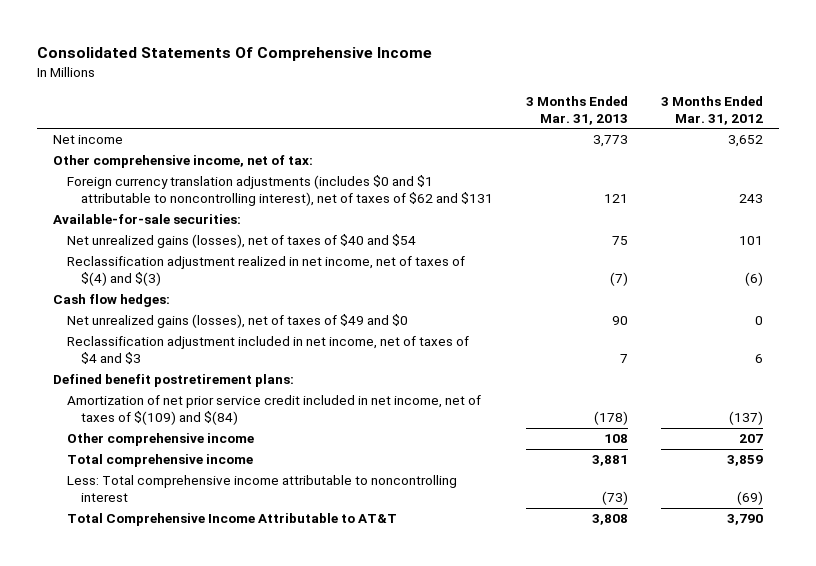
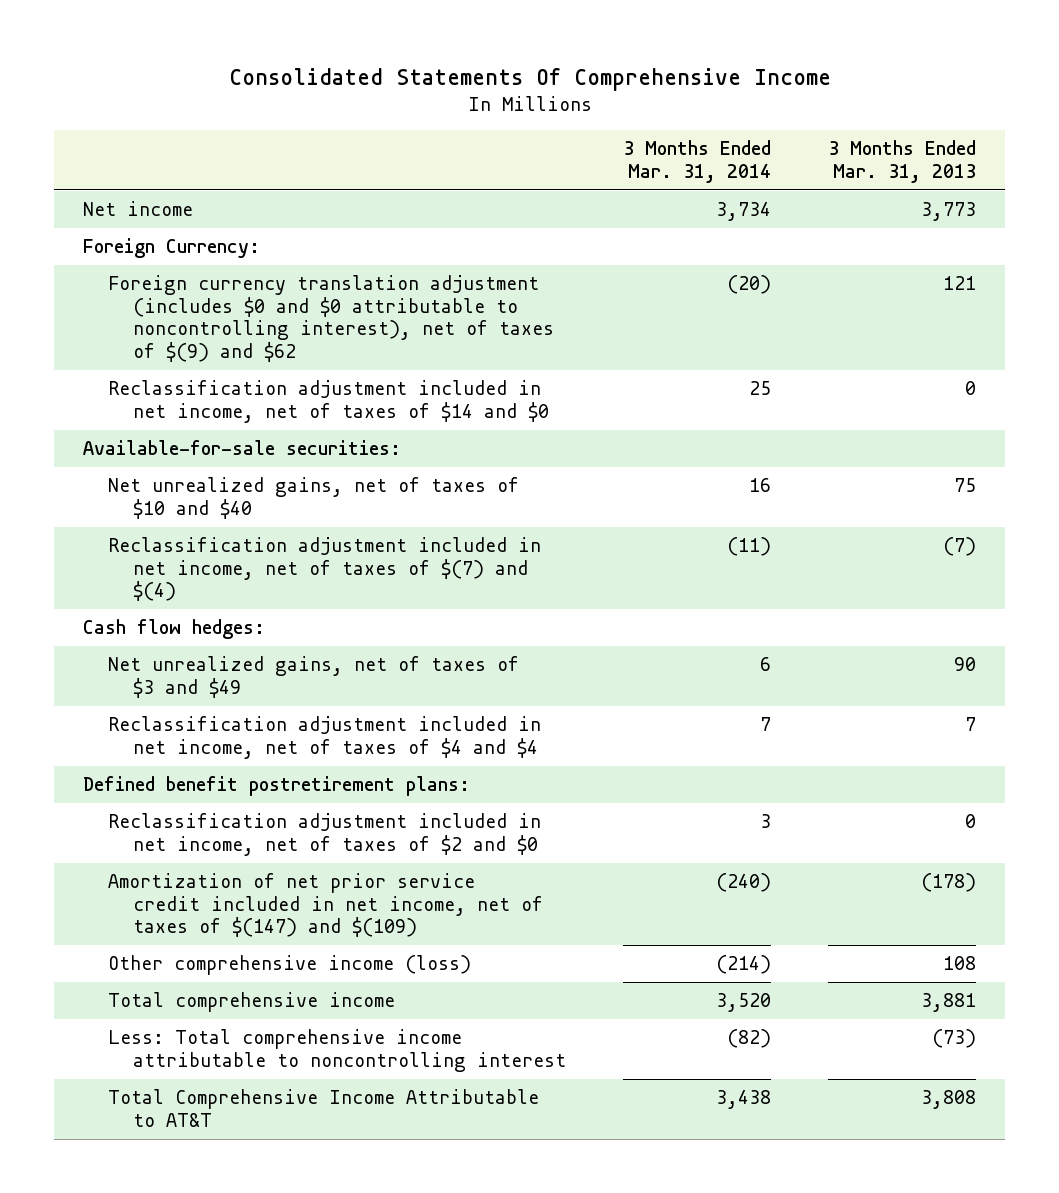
- | 3 Months Ended Mar. 31, 2013 | 3 Months Ended Mar. 31, 2012
+ | 3 Months Ended Mar. 31, 2014 | 3 Months Ended Mar. 31, 2013
- Other comprehensive income, net of tax:
- Foreign currency translation adjustments (includes $0 and $1 attributable to noncontrolling interest), net of taxes of $62 and $131 | 121 | 243
+ Foreign Currency:
+ Foreign currency translation adjustment (includes $0 and $0 attributable to noncontrolling interest), net of taxes of $(9) and $62 | (20) | 121
+ Reclassification adjustment included in net income, net of taxes of $14 and $0 | 25 | 0
- Net unrealized gains (losses), net of taxes of $40 and $54 | 75 | 101
- Reclassification adjustment realized in net income, net of taxes of $(4) and $(3) | (7) | (6)
+ Net unrealized gains, net of taxes of $10 and $40 | 16 | 75
+ Reclassification adjustment included in net income, net of taxes of $(7) and $(4) | (11) | (7)
- Net unrealized gains (losses), net of taxes of $49 and $0 | 90 | 0
- Reclassification adjustment included in net income, net of taxes of $4 and $3 | 7 | 6
+ Net unrealized gains, net of taxes of $3 and $49 | 6 | 90
+ Reclassification adjustment included in net income, net of taxes of $4 and $4 | 7 | 7
- Amortization of net prior service credit included in net income, net of taxes of $(109) and $(84) | (178) | (137)
- Other comprehensive income | 108 | 207
+ Reclassification adjustment included in net income, net of taxes of $2 and $0 | 3 | 0
+ Amortization of net prior service credit included in net income, net of taxes of $(147) and $(109) | (240) | (178)
+ Other comprehensive income (loss) | (214) | 108

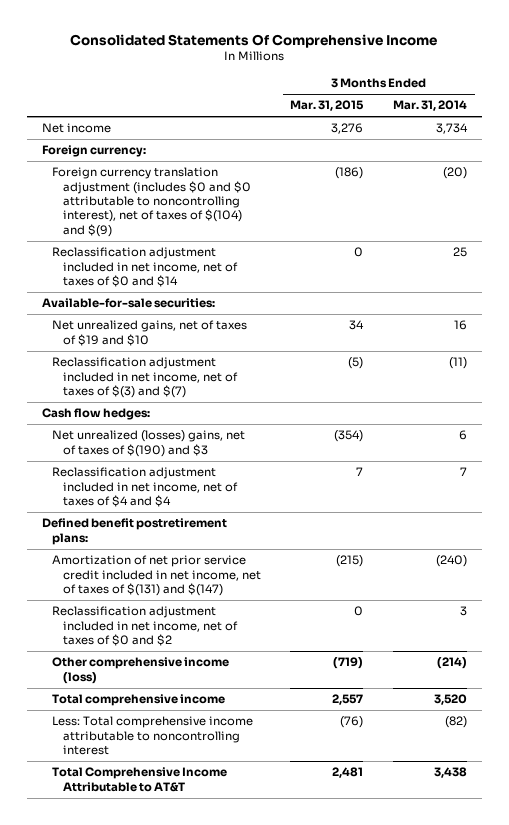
- | 3 Months Ended Mar. 31, 2014 | 3 Months Ended Mar. 31, 2013
+ | 3 Months Ended Mar. 31, 2015 | 3 Months Ended Mar. 31, 2014
- Foreign Currency:
- Foreign currency translation adjustment (includes $0 and $0 attributable to noncontrolling interest), net of taxes of $(9) and $62 | (20) | 121
- Reclassification adjustment included in net income, net of taxes of $14 and $0 | 25 | 0
+ Foreign currency:
+ Foreign currency translation adjustment (includes $0 and $0 attributable to noncontrolling interest), net of taxes of $(104) and $(9) | (186) | (20)
+ Reclassification adjustment included in net income, net of taxes of $0 and $14 | 0 | 25
- Net unrealized gains, net of taxes of $10 and $40 | 16 | 75
- Reclassification adjustment included in net income, net of taxes of $(7) and $(4) | (11) | (7)
+ Net unrealized gains, net of taxes of $19 and $10 | 34 | 16
+ Reclassification adjustment included in net income, net of taxes of $(3) and $(7) | (5) | (11)
- Net unrealized gains, net of taxes of $3 and $49 | 6 | 90
+ Net unrealized (losses) gains, net of taxes of $(190) and $3 | (354) | 6
- Reclassification adjustment included in net income, net of taxes of $2 and $0 | 3 | 0
- Amortization of net prior service credit included in net income, net of taxes of $(147) and $(109) | (240) | (178)
+ Amortization of net prior service credit included in net income, net of taxes of $(131) and $(147) | (215) | (240)
+ Reclassification adjustment included in net income, net of taxes of $0 and $2 | 0 | 3

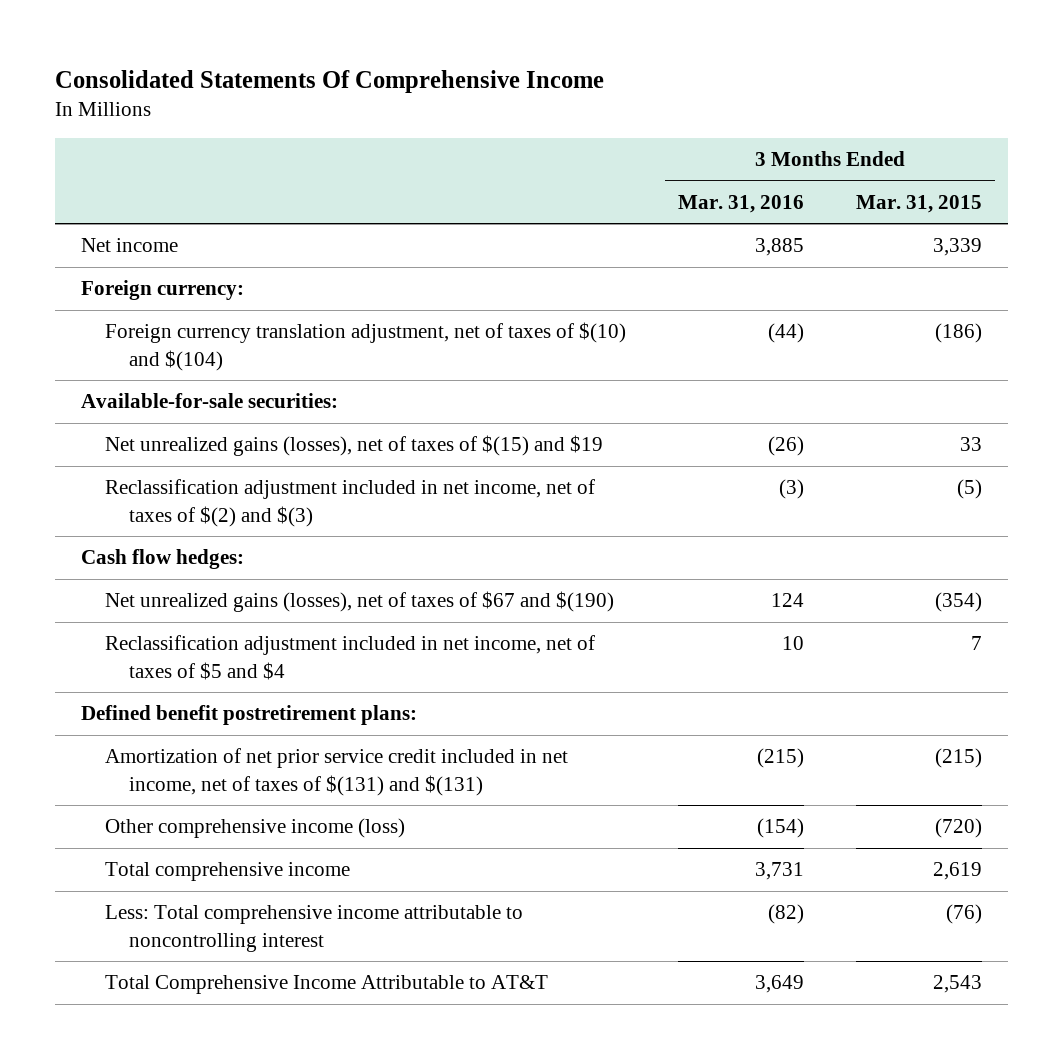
- | 3 Months Ended Mar. 31, 2015 | 3 Months Ended Mar. 31, 2014
+ | 3 Months Ended Mar. 31, 2016 | 3 Months Ended Mar. 31, 2015
- Net income | 3,276 | 3,734
+ Net income | 3,885 | 3,339
- Foreign currency translation adjustment (includes $0 and $0 attributable to noncontrolling interest), net of taxes of $(104) and $(9) | (186) | (20)
- Reclassification adjustment included in net income, net of taxes of $0 and $14 | 0 | 25
+ Foreign currency translation adjustment, net of taxes of $(10) and $(104) | (44) | (186)
- Net unrealized gains, net of taxes of $19 and $10 | 34 | 16
- Reclassification adjustment included in net income, net of taxes of $(3) and $(7) | (5) | (11)
+ Net unrealized gains (losses), net of taxes of $(15) and $19 | (26) | 33
+ Reclassification adjustment included in net income, net of taxes of $(2) and $(3) | (3) | (5)
- Net unrealized (losses) gains, net of taxes of $(190) and $3 | (354) | 6
- Reclassification adjustment included in net income, net of taxes of $4 and $4 | 7 | 7
+ Net unrealized gains (losses), net of taxes of $67 and $(190) | 124 | (354)
+ Reclassification adjustment included in net income, net of taxes of $5 and $4 | 10 | 7
- Amortization of net prior service credit included in net income, net of taxes of $(131) and $(147) | (215) | (240)
- Reclassification adjustment included in net income, net of taxes of $0 and $2 | 0 | 3
- Other comprehensive income (loss) | (719) | (214)
- Total comprehensive income | 2,557 | 3,520
+ Amortization of net prior service credit included in net income, net of taxes of $(131) and $(131) | (215) | (215)
+ Other comprehensive income (loss) | (154) | (720)
+ Total comprehensive income | 3,731 | 2,619
- Total Comprehensive Income Attributable to AT&T | 2,481 | 3,438
+ Total Comprehensive Income Attributable to AT&T | 3,649 | 2,543

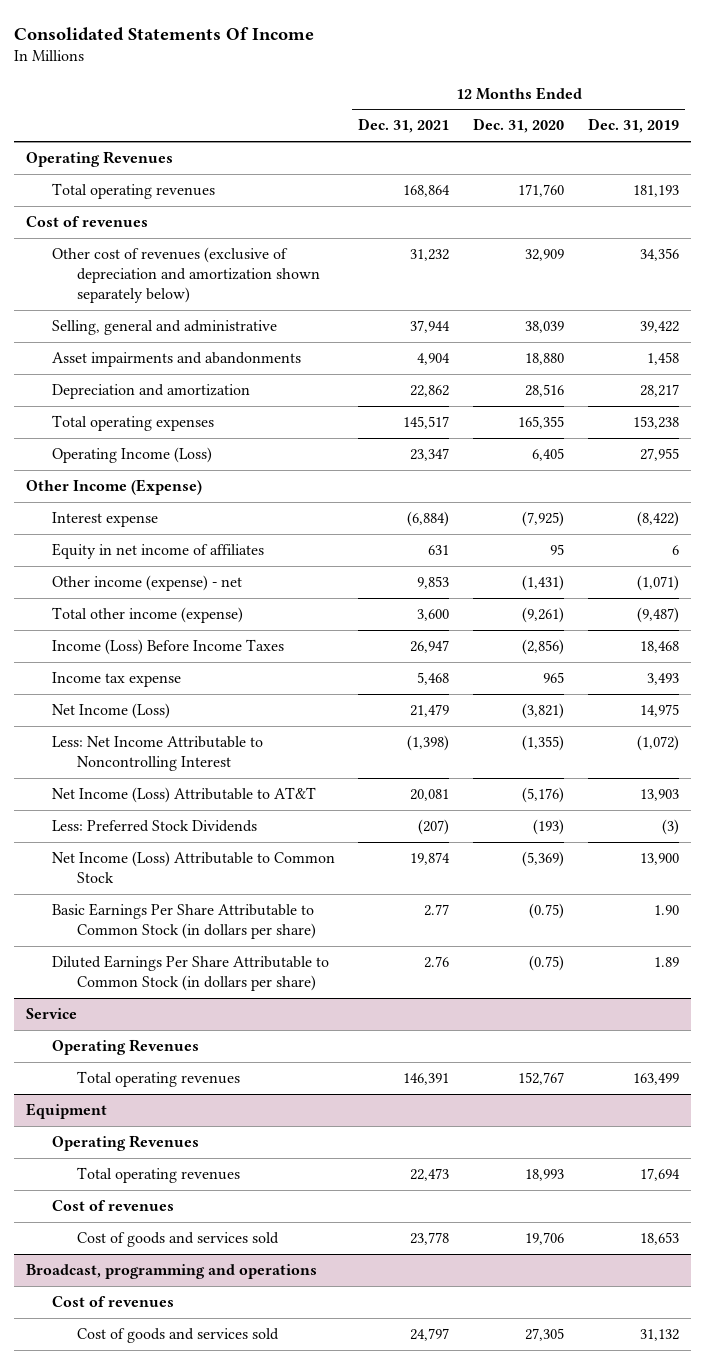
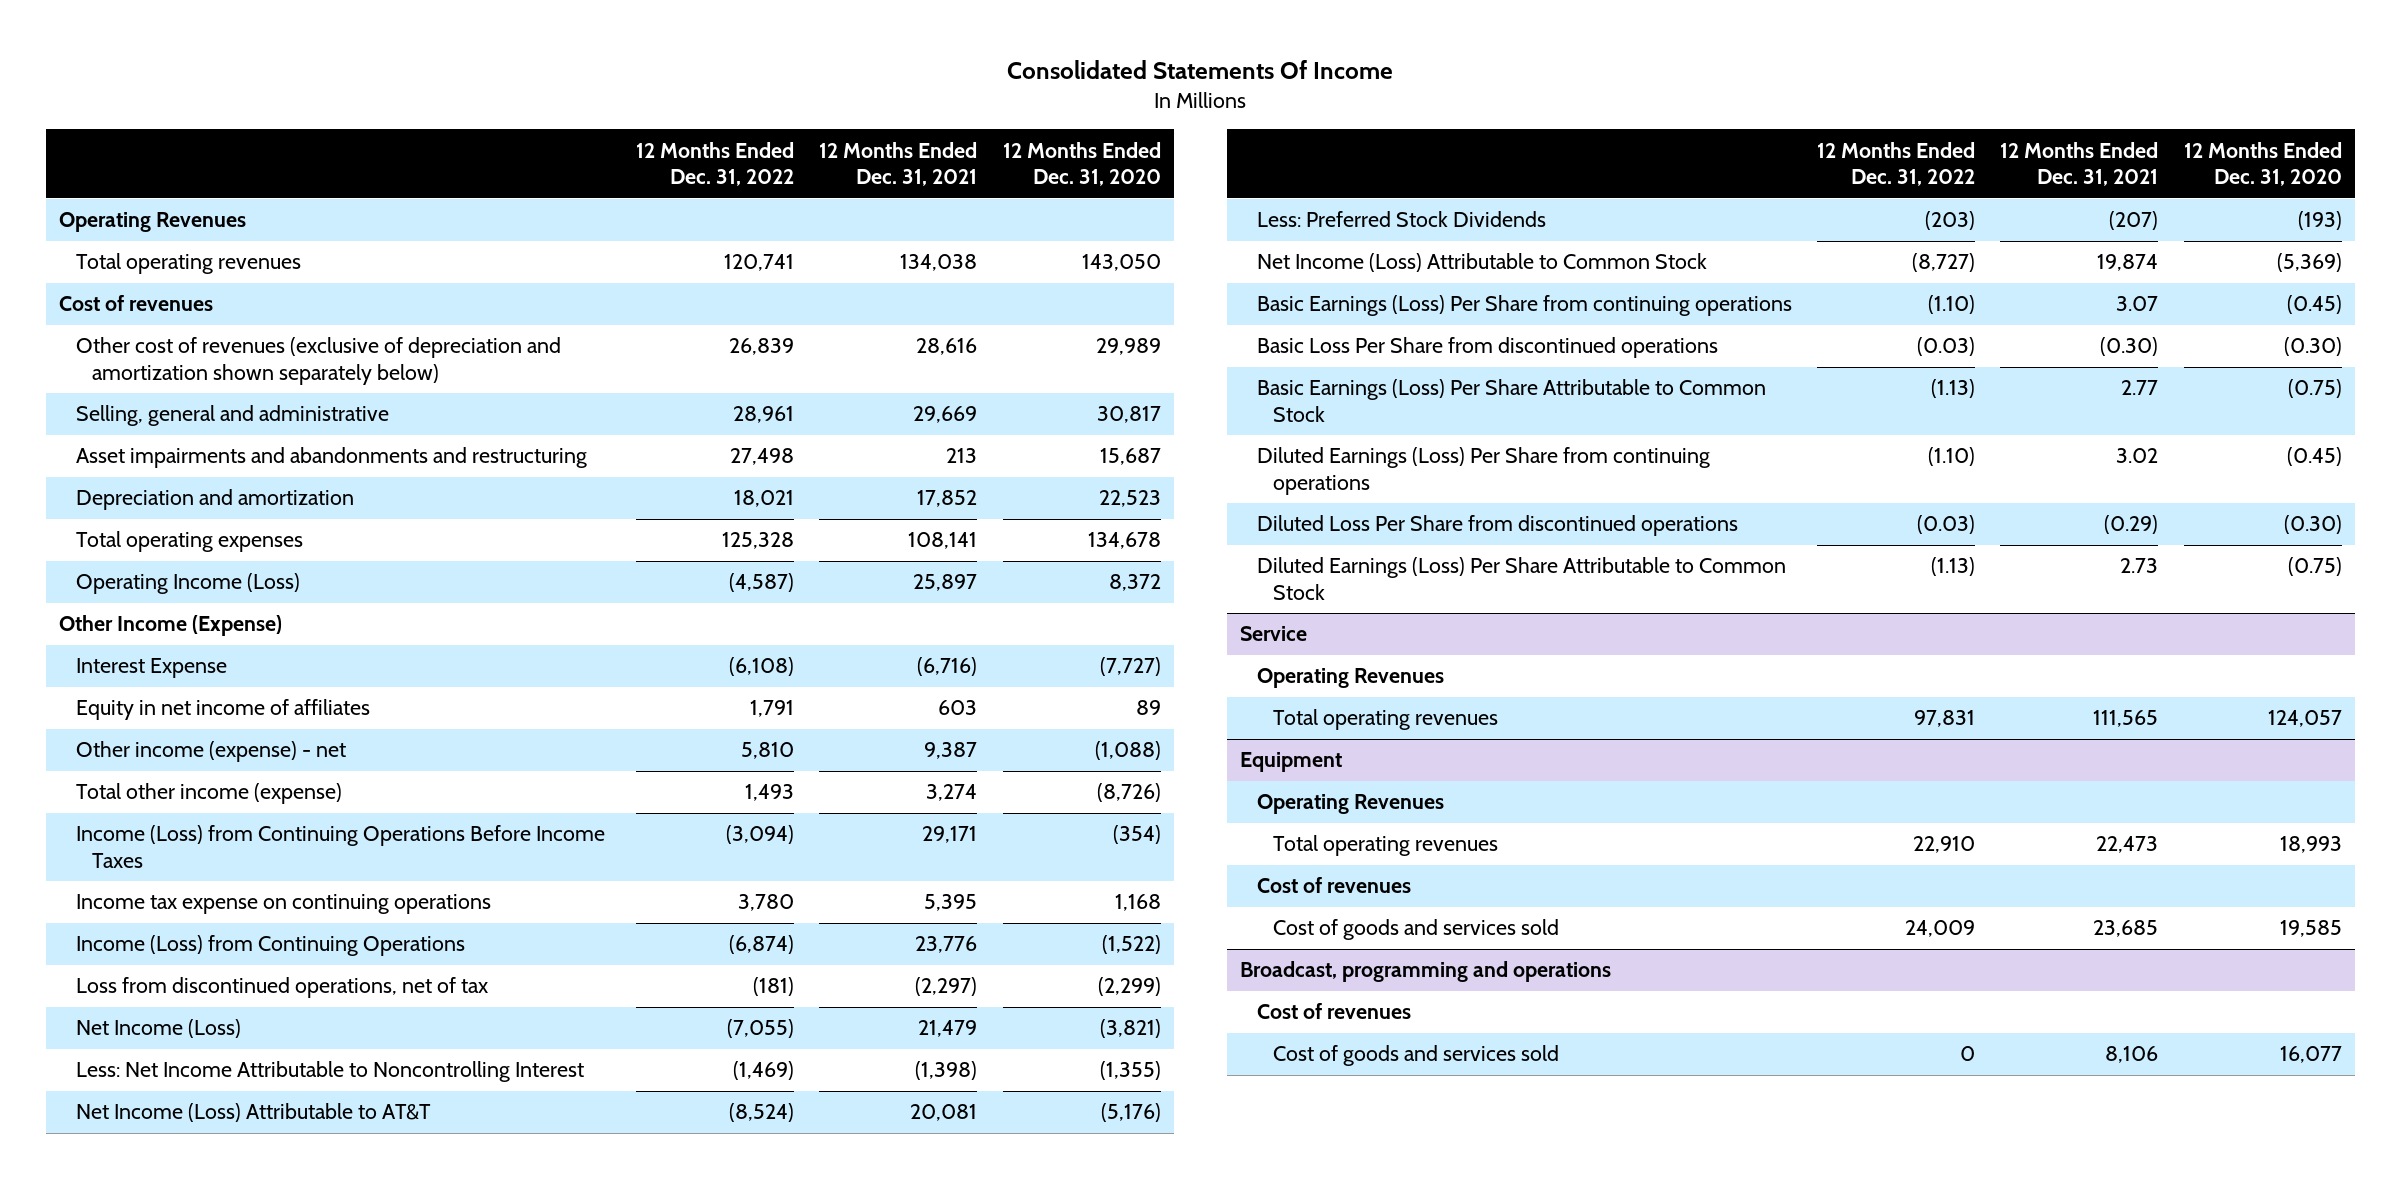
- | 12 Months Ended Dec. 31, 2021 | 12 Months Ended Dec. 31, 2020 | 12 Months Ended Dec. 31, 2019
+ | 12 Months Ended Dec. 31, 2022 | 12 Months Ended Dec. 31, 2021 | 12 Months Ended Dec. 31, 2020
- Total operating revenues | 168,864 | 171,760 | 181,193
+ Total operating revenues | 120,741 | 134,038 | 143,050
- Other cost of revenues (exclusive of depreciation and amortization shown separately below) | 31,232 | 32,909 | 34,356
- Selling, general and administrative | 37,944 | 38,039 | 39,422
- Asset impairments and abandonments | 4,904 | 18,880 | 1,458
- Depreciation and amortization | 22,862 | 28,516 | 28,217
- Total operating expenses | 145,517 | 165,355 | 153,238
- Operating Income (Loss) | 23,347 | 6,405 | 27,955
+ Other cost of revenues (exclusive of depreciation and amortization shown separately below) | 26,839 | 28,616 | 29,989
+ Selling, general and administrative | 28,961 | 29,669 | 30,817
+ Asset impairments and abandonments and restructuring | 27,498 | 213 | 15,687
+ Depreciation and amortization | 18,021 | 17,852 | 22,523
+ Total operating expenses | 125,328 | 108,141 | 134,678
+ Operating Income (Loss) | (4,587) | 25,897 | 8,372
- Interest expense | (6,884) | (7,925) | (8,422)
- Equity in net income of affiliates | 631 | 95 | 6
- Other income (expense) - net | 9,853 | (1,431) | (1,071)
- Total other income (expense) | 3,600 | (9,261) | (9,487)
- Income (Loss) Before Income Taxes | 26,947 | (2,856) | 18,468
- Income tax expense | 5,468 | 965 | 3,493
+ Interest Expense | (6,108) | (6,716) | (7,727)
+ Equity in net income of affiliates | 1,791 | 603 | 89
+ Other income (expense) - net | 5,810 | 9,387 | (1,088)
+ Total other income (expense) | 1,493 | 3,274 | (8,726)
+ Income (Loss) from Continuing Operations Before Income Taxes | (3,094) | 29,171 | (354)
+ Income tax expense on continuing operations | 3,780 | 5,395 | 1,168
+ Income (Loss) from Continuing Operations | (6,874) | 23,776 | (1,522)
+ Loss from discontinued operations, net of tax | (181) | (2,297) | (2,299)
- Basic Earnings Per Share Attributable to Common Stock (in dollars per share) | 2.77 | (0.75) | 1.90
- Diluted Earnings Per Share Attributable to Common Stock (in dollars per share) | 2.76 | (0.75) | 1.89
+ Basic Earnings (Loss) Per Share from continuing operations | (1.10) | 3.07 | (0.45)
+ Basic Loss Per Share from discontinued operations | (0.03) | (0.30) | (0.30)
+ Basic Earnings (Loss) Per Share Attributable to Common Stock | (1.13) | 2.77 | (0.75)
+ Diluted Earnings (Loss) Per Share from continuing operations | (1.10) | 3.02 | (0.45)
+ Diluted Loss Per Share from discontinued operations | (0.03) | (0.29) | (0.30)
+ Diluted Earnings (Loss) Per Share Attributable to Common Stock | (1.13) | 2.73 | (0.75)
@ Service
- Total operating revenues | 146,391 | 152,767 | 163,499
+ Total operating revenues | 97,831 | 111,565 | 124,057
@ Equipment
- Cost of goods and services sold | 23,778 | 19,706 | 18,653
+ Cost of goods and services sold | 24,009 | 23,685 | 19,585
@ Broadcast, programming and operations
- Cost of goods and services sold | 24,797 | 27,305 | 31,132
+ Cost of goods and services sold | 0 | 8,106 | 16,077

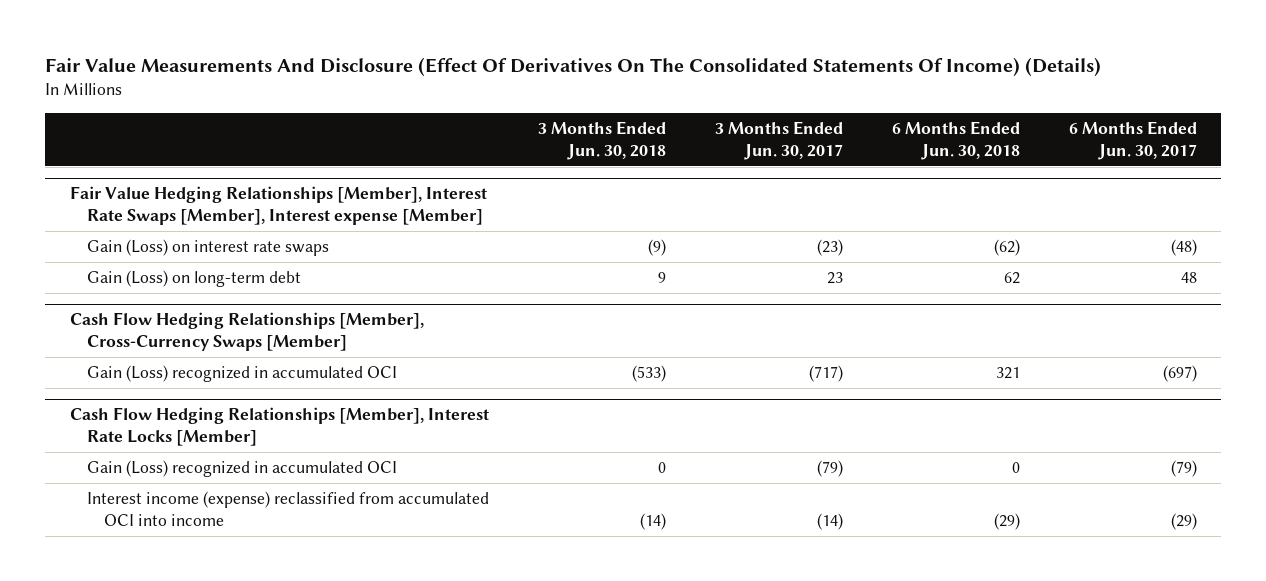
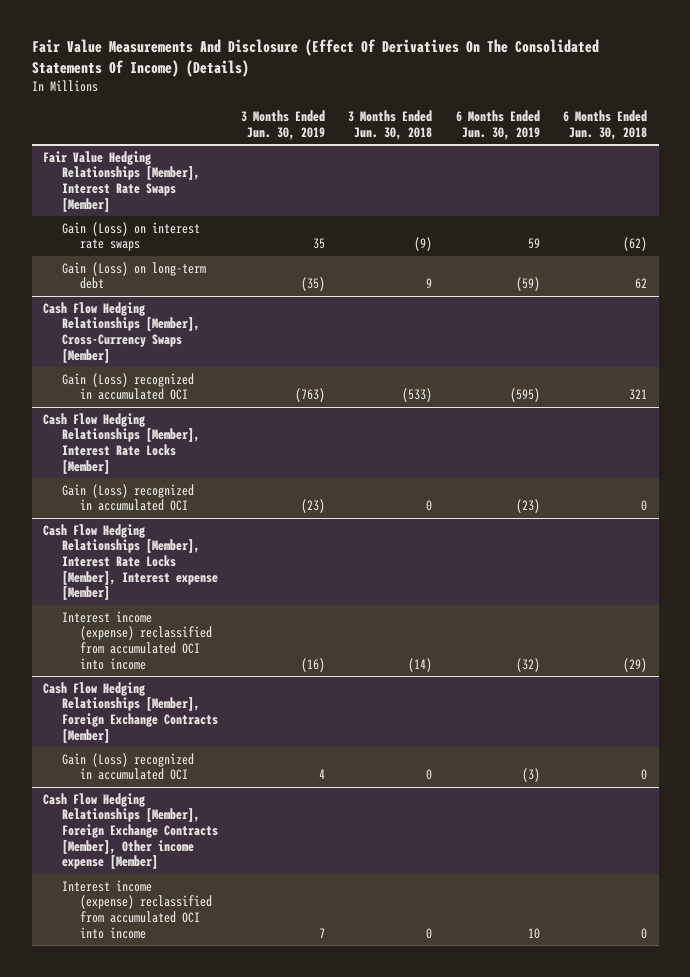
- | 3 Months Ended Jun. 30, 2018 | 3 Months Ended Jun. 30, 2017 | 6 Months Ended Jun. 30, 2018 | 6 Months Ended Jun. 30, 2017
+ | 3 Months Ended Jun. 30, 2019 | 3 Months Ended Jun. 30, 2018 | 6 Months Ended Jun. 30, 2019 | 6 Months Ended Jun. 30, 2018
- Fair Value Hedging Relationships [Member], Interest Rate Swaps [Member], Interest expense [Member]
+ Fair Value Hedging Relationships [Member], Interest Rate Swaps [Member]
+ Cash Flow Hedging Relationships [Member], Interest Rate Locks [Member], Interest expense [Member]
+ Cash Flow Hedging Relationships [Member], Foreign Exchange Contracts [Member]
+ Gain (Loss) recognized in accumulated OCI | 4 | 0 | (3) | 0
+ Cash Flow Hedging Relationships [Member], Foreign Exchange Contracts [Member], Other income expense [Member]
+ Interest income (expense) reclassified from accumulated OCI into income | 7 | 0 | 10 | 0

